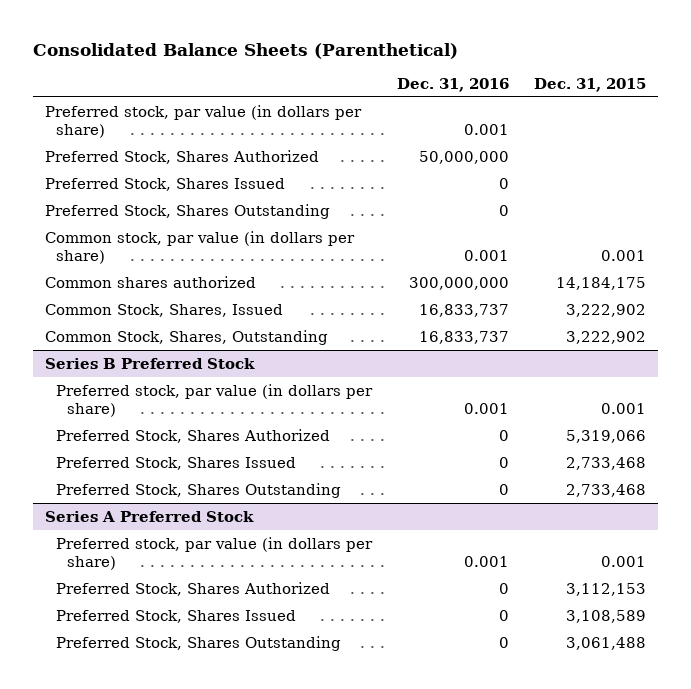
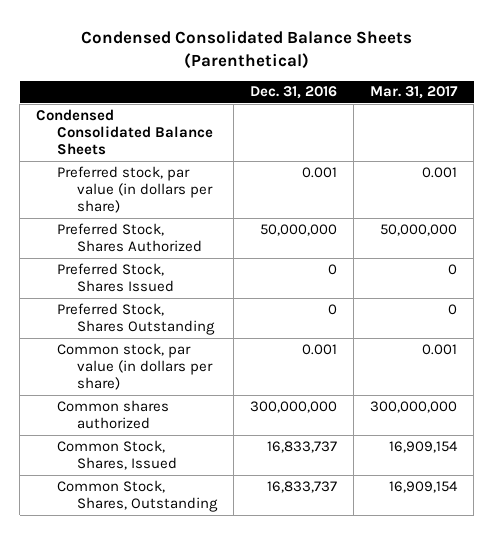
- Consolidated Balance Sheets (Parenthetical)
+ Condensed Consolidated Balance Sheets (Parenthetical)
- | Dec. 31, 2016 | Dec. 31, 2015
+ | Dec. 31, 2016 | Mar. 31, 2017
+ Condensed Consolidated Balance Sheets
- Series B Preferred Stock
- Preferred stock, par value (in dollars per share) | 0.001 | 0.001
- Preferred Stock, Shares Authorized | 0 | 5,319,066
- Preferred Stock, Shares Issued | 0 | 2,733,468
- Preferred Stock, Shares Outstanding | 0 | 2,733,468
- Series A Preferred Stock
- Preferred stock, par value (in dollars per share) | 0.001 | 0.001
- Preferred Stock, Shares Authorized | 0 | 3,112,153
- Preferred Stock, Shares Issued | 0 | 3,108,589
- Preferred Stock, Shares Outstanding | 0 | 3,061,488

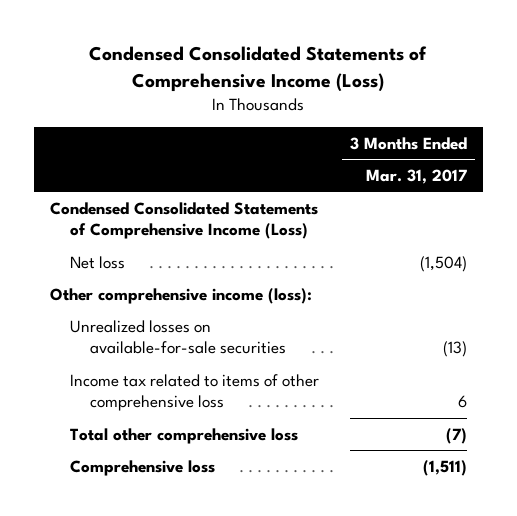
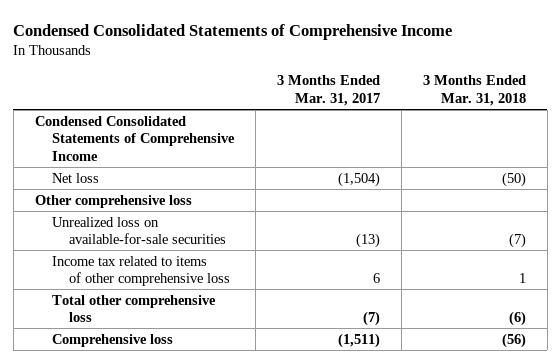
- Condensed Consolidated Statements of Comprehensive Income (Loss)
+ Condensed Consolidated Statements of Comprehensive Income
- | 3 Months Ended Mar. 31, 2017
+ | 3 Months Ended Mar. 31, 2017 | 3 Months Ended Mar. 31, 2018
- Condensed Consolidated Statements of Comprehensive Income (Loss)
+ Condensed Consolidated Statements of Comprehensive Income
- Other comprehensive income (loss):
- Unrealized losses on available-for-sale securities | (13)
+ Other comprehensive loss
+ Unrealized loss on available-for-sale securities | (13) | (7)

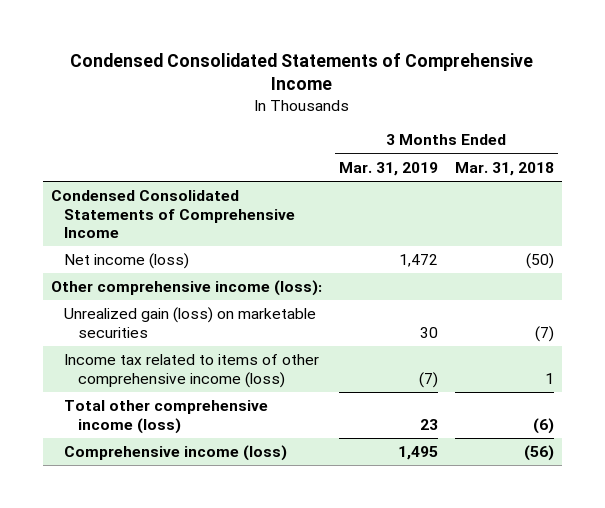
- | 3 Months Ended Mar. 31, 2017 | 3 Months Ended Mar. 31, 2018
+ | 3 Months Ended Mar. 31, 2019 | 3 Months Ended Mar. 31, 2018
- Net loss | (1,504) | (50)
- Other comprehensive loss
- Unrealized loss on available-for-sale securities | (13) | (7)
- Income tax related to items of other comprehensive loss | 6 | 1
- Total other comprehensive loss | (7) | (6)
- Comprehensive loss | (1,511) | (56)
+ Net income (loss) | 1,472 | (50)
+ Other comprehensive income (loss):
+ Unrealized gain (loss) on marketable securities | 30 | (7)
+ Income tax related to items of other comprehensive income (loss) | (7) | 1
+ Total other comprehensive income (loss) | 23 | (6)
+ Comprehensive income (loss) | 1,495 | (56)

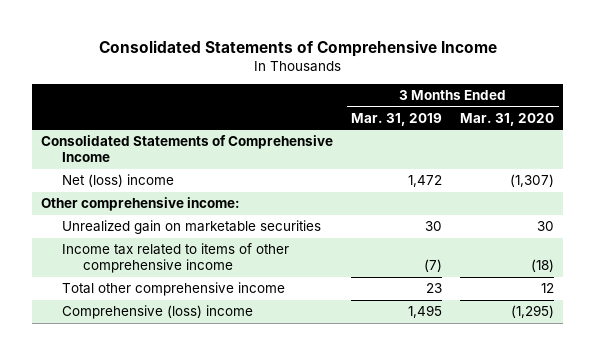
- Condensed Consolidated Statements of Comprehensive Income
+ Consolidated Statements of Comprehensive Income
- | 3 Months Ended Mar. 31, 2019 | 3 Months Ended Mar. 31, 2018
+ | 3 Months Ended Mar. 31, 2019 | 3 Months Ended Mar. 31, 2020
- Condensed Consolidated Statements of Comprehensive Income
- Net income (loss) | 1,472 | (50)
- Other comprehensive income (loss):
- Unrealized gain (loss) on marketable securities | 30 | (7)
- Income tax related to items of other comprehensive income (loss) | (7) | 1
- Total other comprehensive income (loss) | 23 | (6)
- Comprehensive income (loss) | 1,495 | (56)
+ Consolidated Statements of Comprehensive Income
+ Net (loss) income | 1,472 | (1,307)
+ Other comprehensive income:
+ Unrealized gain on marketable securities | 30 | 30
+ Income tax related to items of other comprehensive income | (7) | (18)
+ Total other comprehensive income | 23 | 12
+ Comprehensive (loss) income | 1,495 | (1,295)

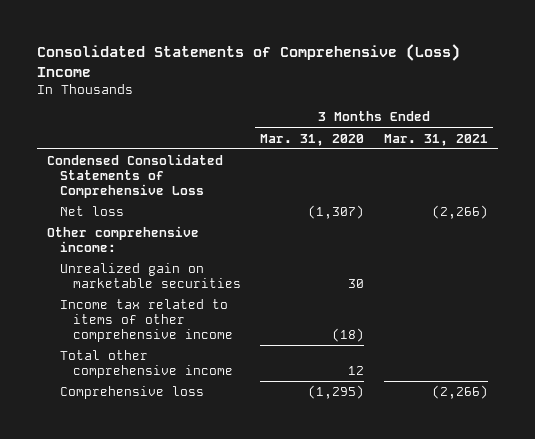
- Consolidated Statements of Comprehensive Income
+ Consolidated Statements of Comprehensive (Loss) Income
- | 3 Months Ended Mar. 31, 2019 | 3 Months Ended Mar. 31, 2020
+ | 3 Months Ended Mar. 31, 2020 | 3 Months Ended Mar. 31, 2021
- Consolidated Statements of Comprehensive Income
- Net (loss) income | 1,472 | (1,307)
+ Condensed Consolidated Statements of Comprehensive Loss
+ Net loss | (1,307) | (2,266)
- Comprehensive (loss) income | 1,495 | (1,295)
+ Comprehensive loss | (1,295) | (2,266)

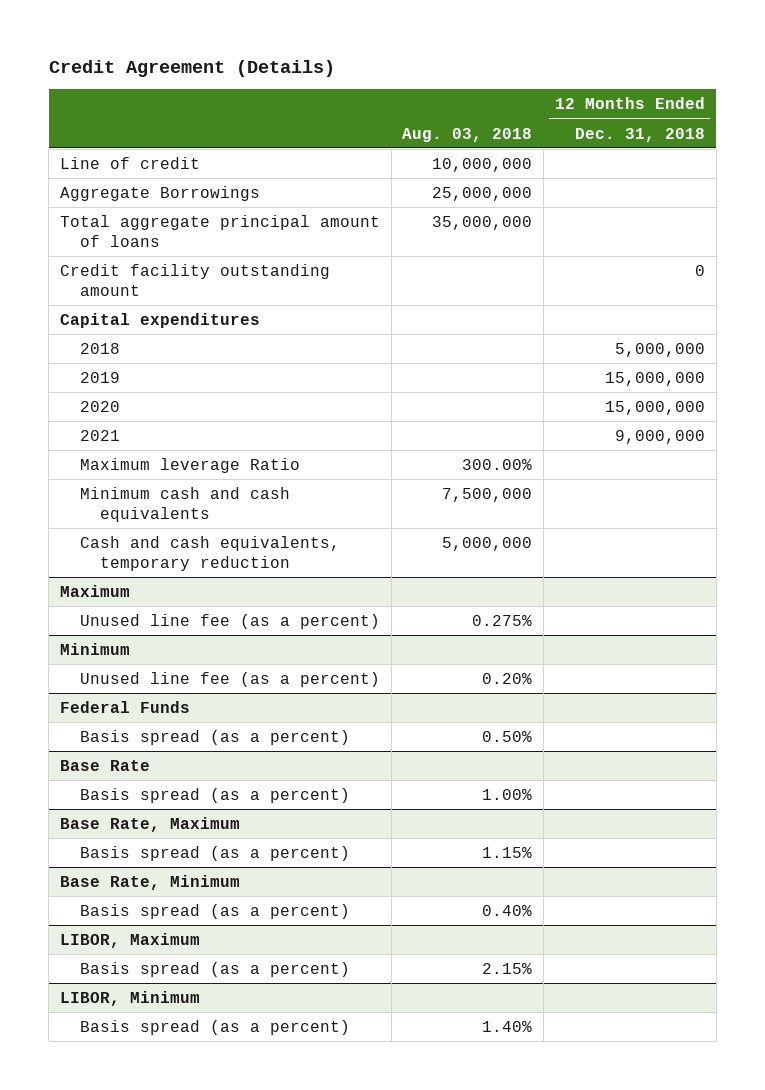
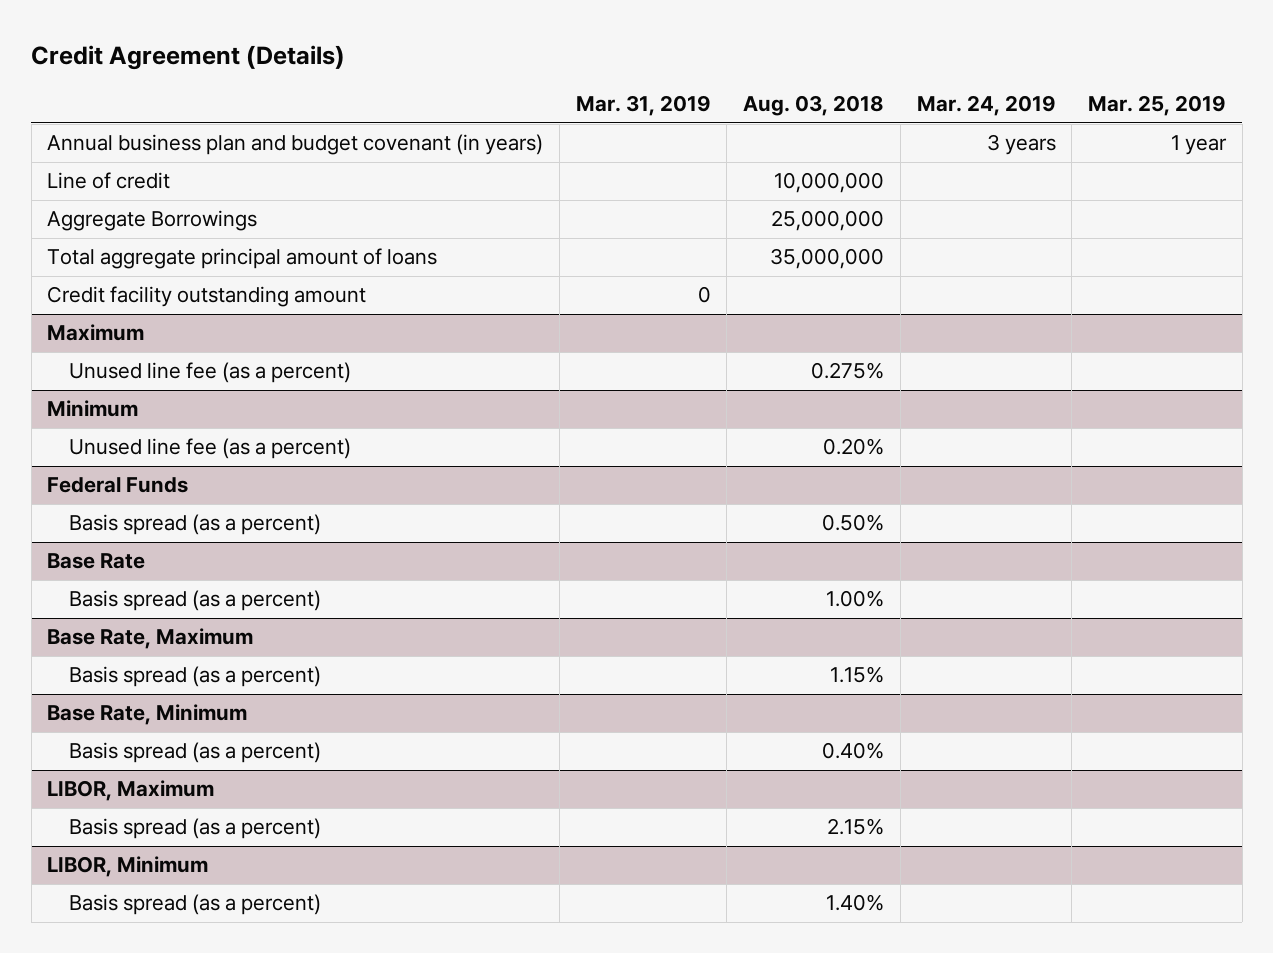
- | Aug. 03, 2018 | 12 Months Ended Dec. 31, 2018
+ | Mar. 31, 2019 | Aug. 03, 2018 | Mar. 24, 2019 | Mar. 25, 2019
+ Annual business plan and budget covenant (in years) | | | 3 years | 1 year
- Capital expenditures
- 2018 | | 5,000,000
- 2019 | | 15,000,000
- 2020 | | 15,000,000
- 2021 | | 9,000,000
- Maximum leverage Ratio | 300.00% |
- Minimum cash and cash equivalents | 7,500,000 |
- Cash and cash equivalents, temporary reduction | 5,000,000 |

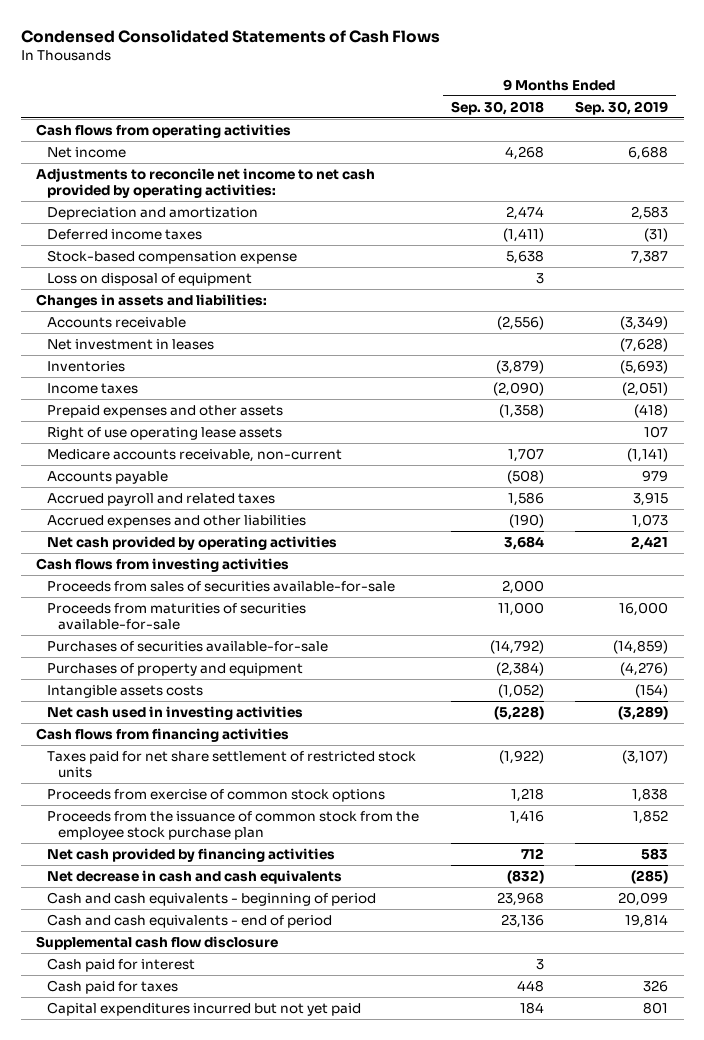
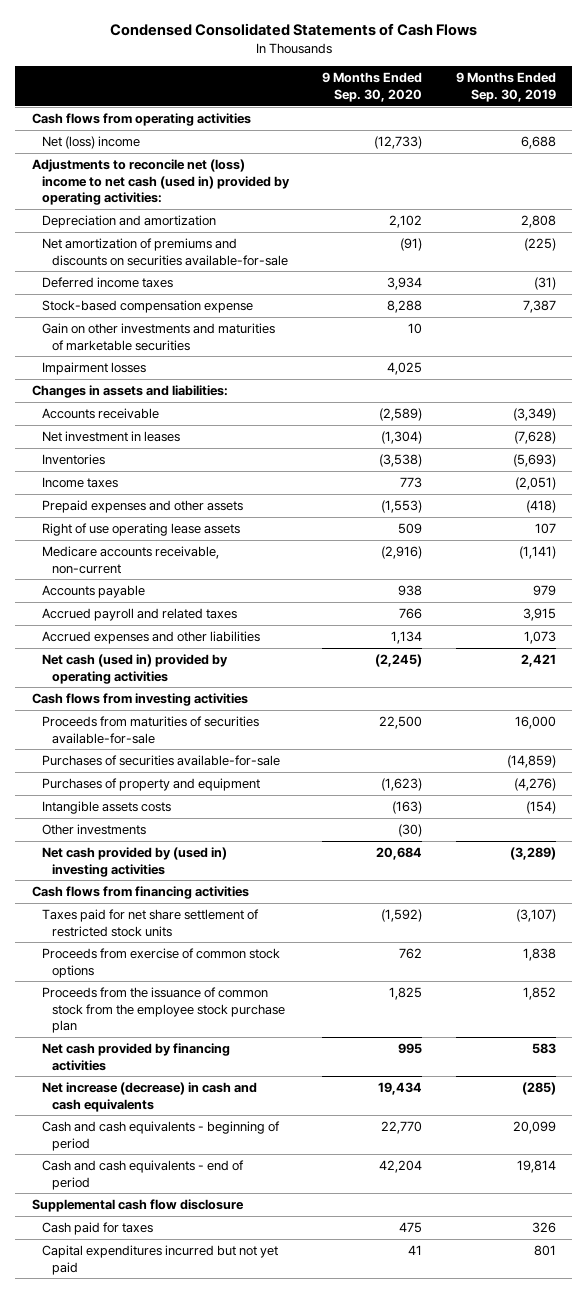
- | 9 Months Ended Sep. 30, 2018 | 9 Months Ended Sep. 30, 2019
+ | 9 Months Ended Sep. 30, 2020 | 9 Months Ended Sep. 30, 2019
- Net income | 4,268 | 6,688
- Adjustments to reconcile net income to net cash provided by operating activities:
- Depreciation and amortization | 2,474 | 2,583
+ Net (loss) income | (12,733) | 6,688
+ Adjustments to reconcile net (loss) income to net cash (used in) provided by operating activities:
+ Depreciation and amortization | 2,102 | 2,808
+ Net amortization of premiums and discounts on securities available-for-sale | (91) | (225)
- Loss on disposal of equipment | 3 |
+ Gain on other investments and maturities of marketable securities | 10 |
+ Impairment losses | 4,025 |
- Net cash provided by operating activities | 3,684 | 2,421
+ Net cash (used in) provided by operating activities | (2,245) | 2,421
- Proceeds from sales of securities available-for-sale | 2,000 |
- Net cash used in investing activities | (5,228) | (3,289)
+ Other investments | (30) |
+ Net cash provided by (used in) investing activities | 20,684 | (3,289)
- Net decrease in cash and cash equivalents | (832) | (285)
+ Net increase (decrease) in cash and cash equivalents | 19,434 | (285)
- Cash paid for interest | 3 |

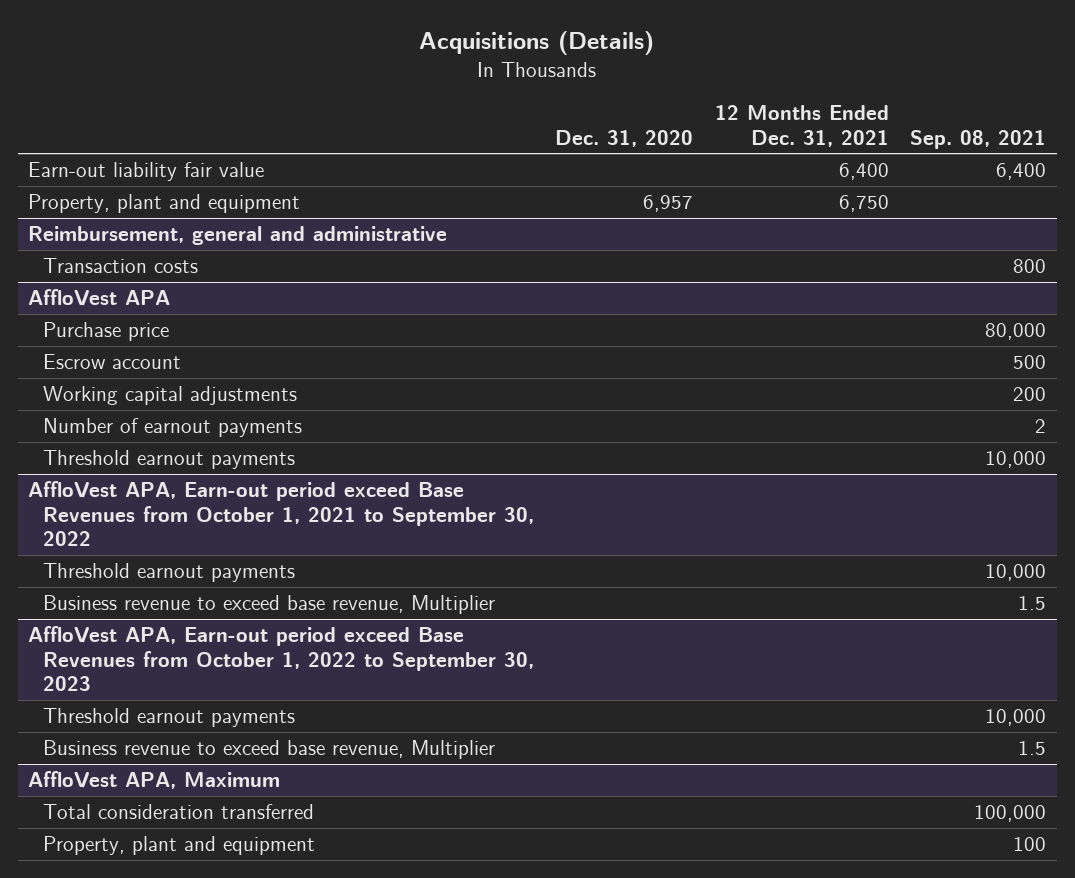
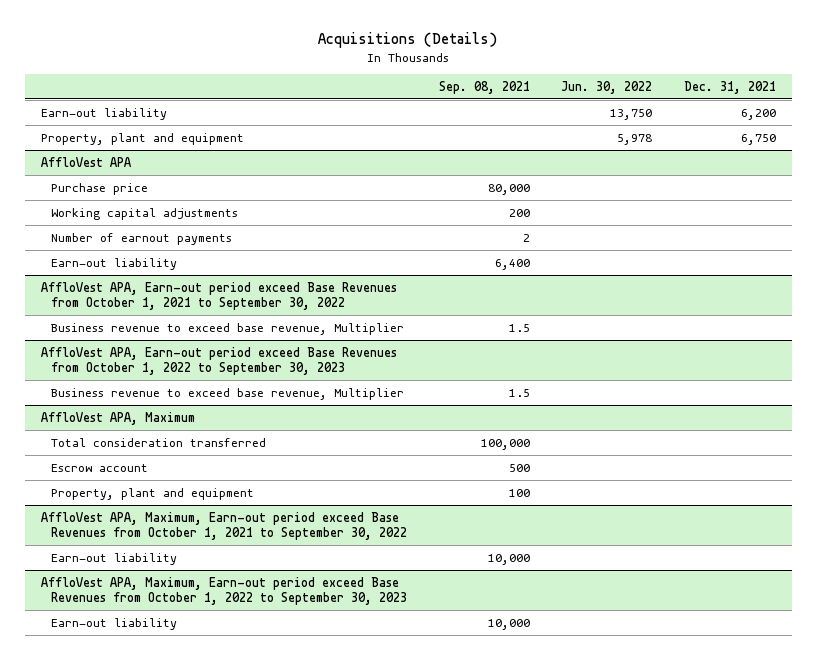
- | Dec. 31, 2020 | 12 Months Ended Dec. 31, 2021 | Sep. 08, 2021
+ | Sep. 08, 2021 | Jun. 30, 2022 | Dec. 31, 2021
- Earn-out liability fair value | | 6,400 | 6,400
+ Earn-out liability | | 13,750 | 6,200
- Reimbursement, general and administrative
- Transaction costs | | | 800
@ AffloVest APA
- Escrow account | | | 500
- Threshold earnout payments | | | 10,000
+ Earn-out liability | 6,400 | |
@ AffloVest APA, Earn-out period exceed Base Revenues from October 1, 2021 to September 30, 2022
- Threshold earnout payments | | | 10,000
@ AffloVest APA, Earn-out period exceed Base Revenues from October 1, 2022 to September 30, 2023
- Threshold earnout payments | | | 10,000
@ AffloVest APA, Maximum
+ Escrow account | 500 | |
+ AffloVest APA, Maximum, Earn-out period exceed Base Revenues from October 1, 2021 to September 30, 2022
+ Earn-out liability | 10,000 | |
+ AffloVest APA, Maximum, Earn-out period exceed Base Revenues from October 1, 2022 to September 30, 2023
+ Earn-out liability | 10,000 | |

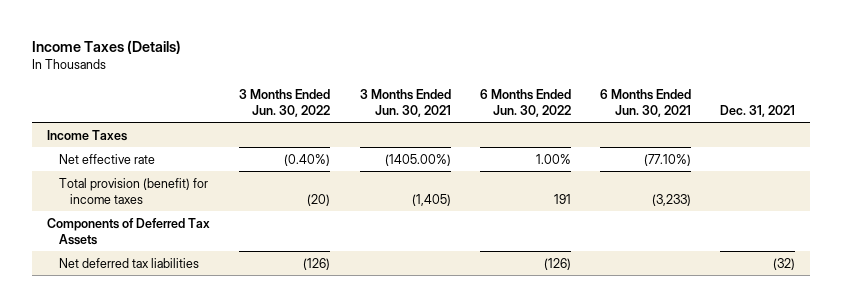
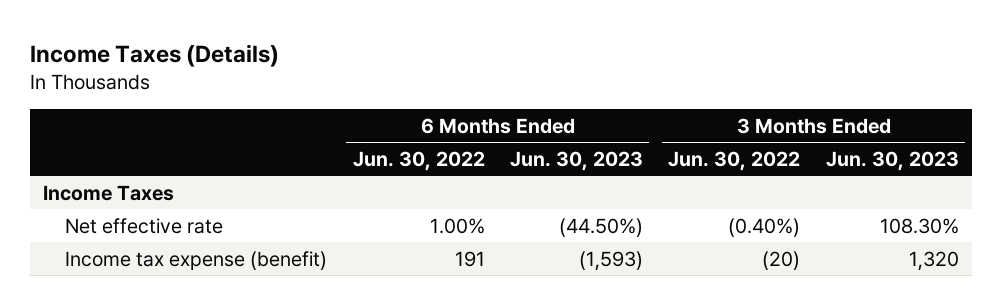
- | 3 Months Ended Jun. 30, 2022 | 3 Months Ended Jun. 30, 2021 | 6 Months Ended Jun. 30, 2022 | 6 Months Ended Jun. 30, 2021 | Dec. 31, 2021
+ | 6 Months Ended Jun. 30, 2022 | 6 Months Ended Jun. 30, 2023 | 3 Months Ended Jun. 30, 2022 | 3 Months Ended Jun. 30, 2023
- Total provision (benefit) for income taxes | (20) | (1,405) | 191 | (3,233) |
- Components of Deferred Tax Assets
- Net deferred tax liabilities | (126) | | (126) | | (32)
+ Income tax expense (benefit) | 191 | (1,593) | (20) | 1,320

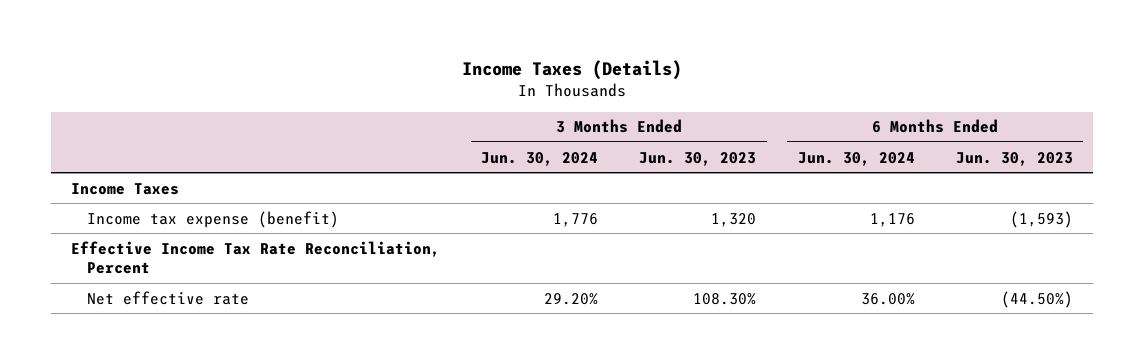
- | 6 Months Ended Jun. 30, 2022 | 6 Months Ended Jun. 30, 2023 | 3 Months Ended Jun. 30, 2022 | 3 Months Ended Jun. 30, 2023
+ | 3 Months Ended Jun. 30, 2024 | 3 Months Ended Jun. 30, 2023 | 6 Months Ended Jun. 30, 2024 | 6 Months Ended Jun. 30, 2023
+ Effective Income Tax Rate Reconciliation, Percent
moved down: Net effective rate | 29.20% | 108.30% | 36.00% | (44.50%)

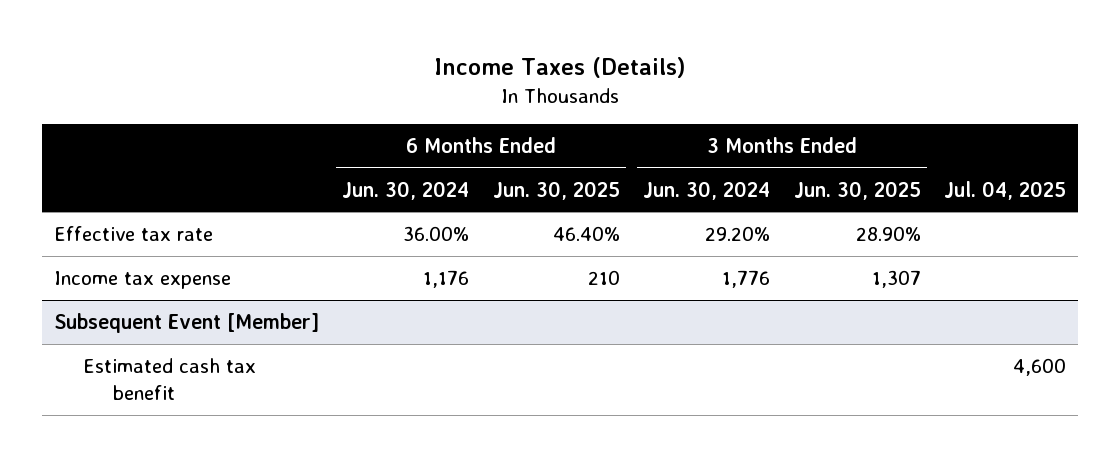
- | 3 Months Ended Jun. 30, 2024 | 3 Months Ended Jun. 30, 2023 | 6 Months Ended Jun. 30, 2024 | 6 Months Ended Jun. 30, 2023
+ | 6 Months Ended Jun. 30, 2024 | 6 Months Ended Jun. 30, 2025 | 3 Months Ended Jun. 30, 2024 | 3 Months Ended Jun. 30, 2025 | Jul. 04, 2025
- Income Taxes
- Income tax expense (benefit) | 1,776 | 1,320 | 1,176 | (1,593)
- Effective Income Tax Rate Reconciliation, Percent
- Net effective rate | 29.20% | 108.30% | 36.00% | (44.50%)
+ Effective tax rate | 36.00% | 46.40% | 29.20% | 28.90% |
+ Income tax expense | 1,176 | 210 | 1,776 | 1,307 |
+ Subsequent Event [Member]
+ Estimated cash tax benefit | | | | | 4,600

